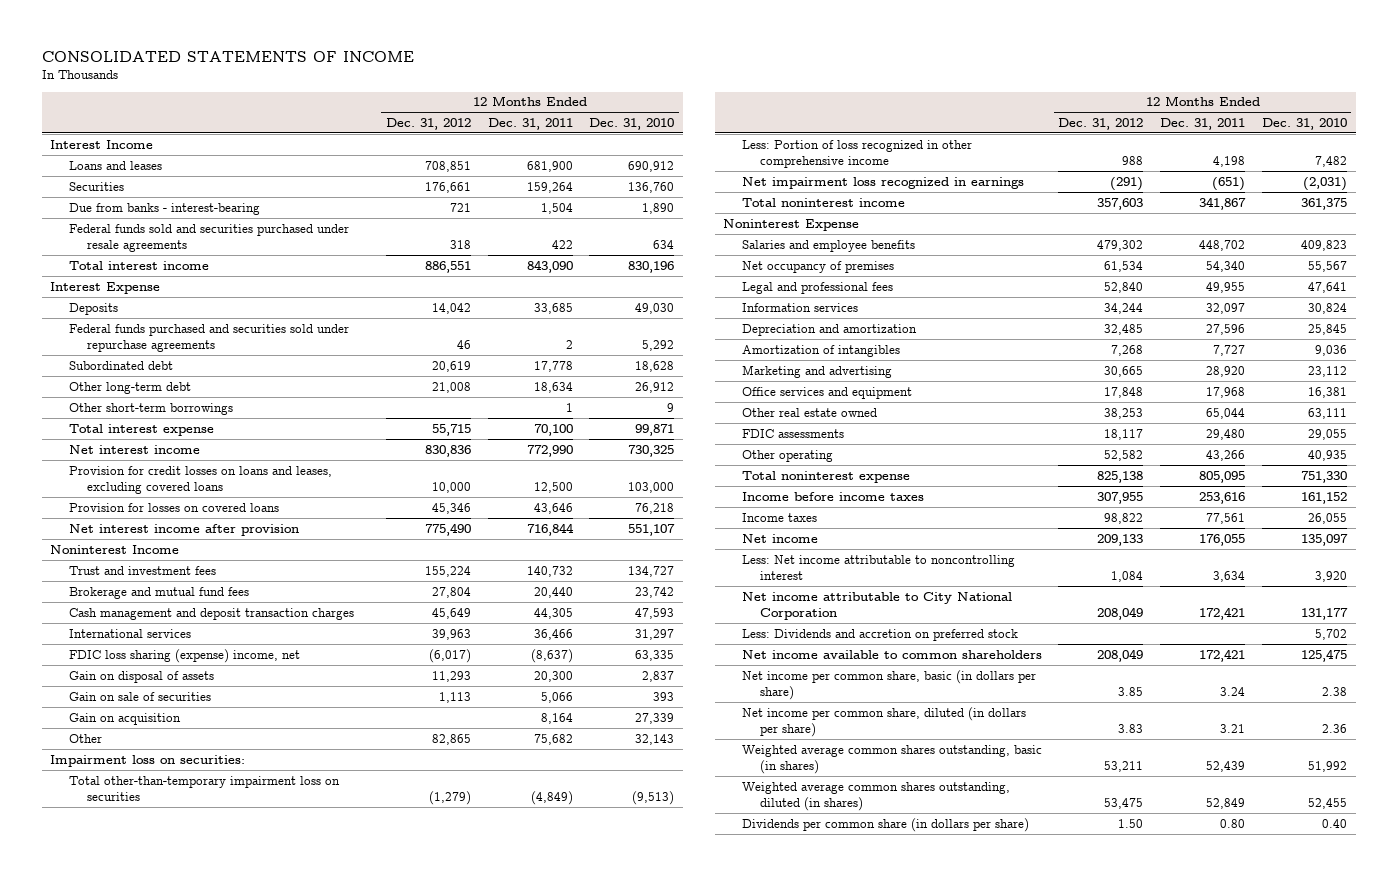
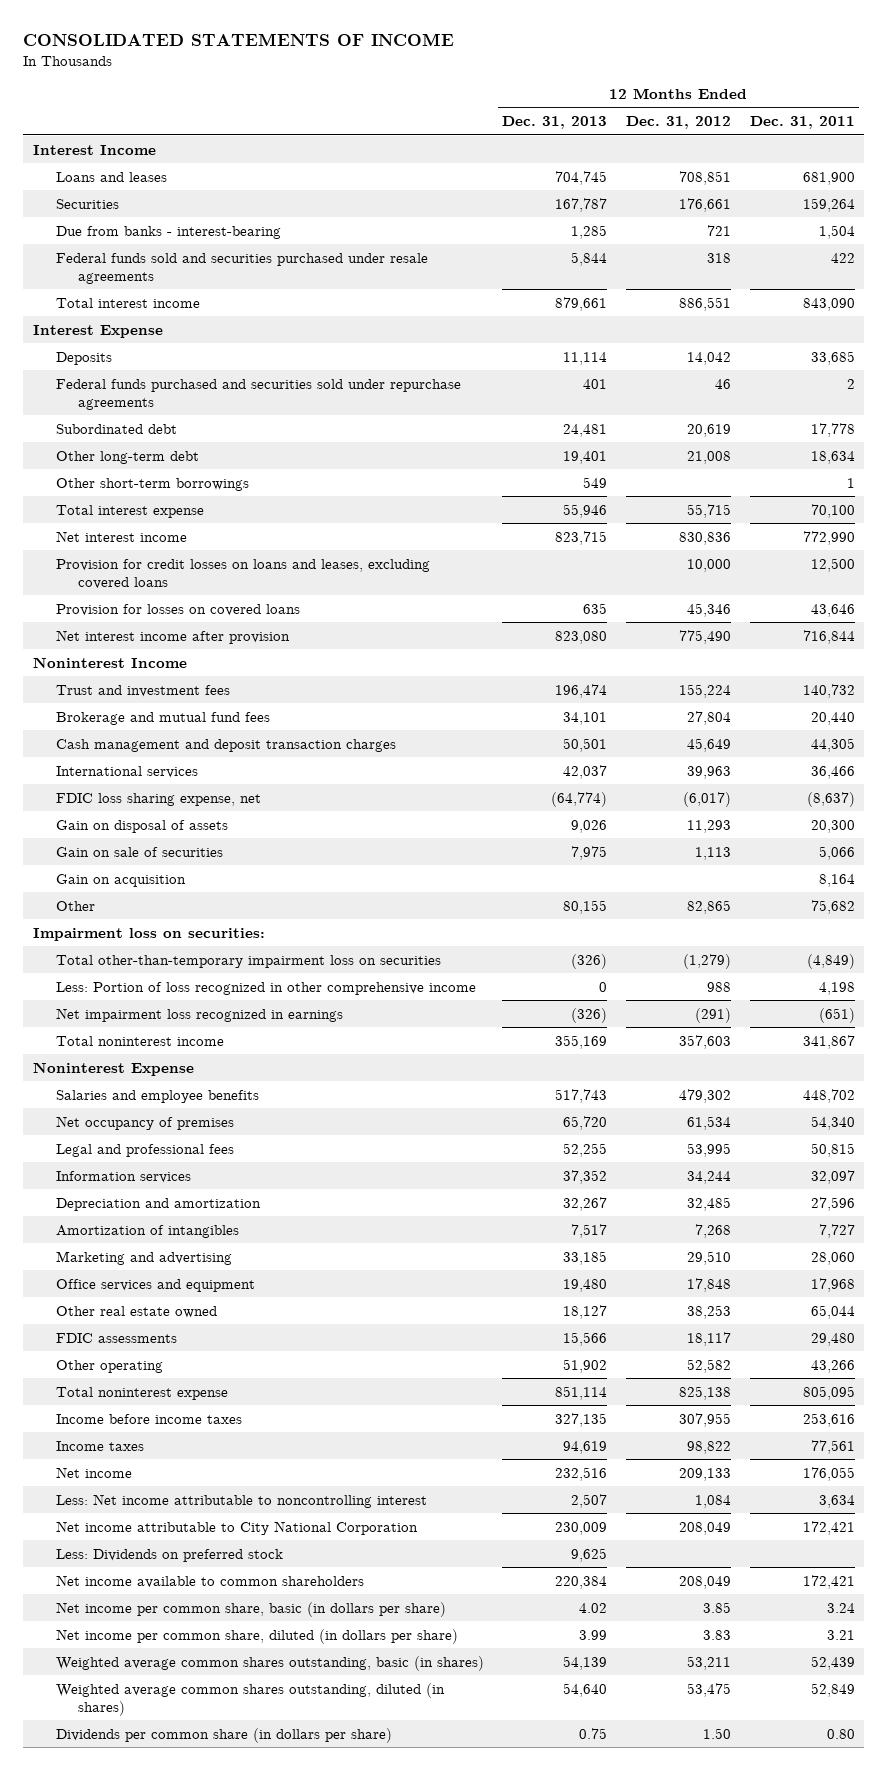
- | 12 Months Ended Dec. 31, 2012 | 12 Months Ended Dec. 31, 2011 | 12 Months Ended Dec. 31, 2010
+ | 12 Months Ended Dec. 31, 2013 | 12 Months Ended Dec. 31, 2012 | 12 Months Ended Dec. 31, 2011
- FDIC loss sharing (expense) income, net | (6,017) | (8,637) | 63,335
+ FDIC loss sharing expense, net | (64,774) | (6,017) | (8,637)
- Legal and professional fees | 52,840 | 49,955 | 47,641
+ Legal and professional fees | 52,255 | 53,995 | 50,815
- Marketing and advertising | 30,665 | 28,920 | 23,112
+ Marketing and advertising | 33,185 | 29,510 | 28,060
- Less: Dividends and accretion on preferred stock | | | 5,702
+ Less: Dividends on preferred stock | 9,625 | |

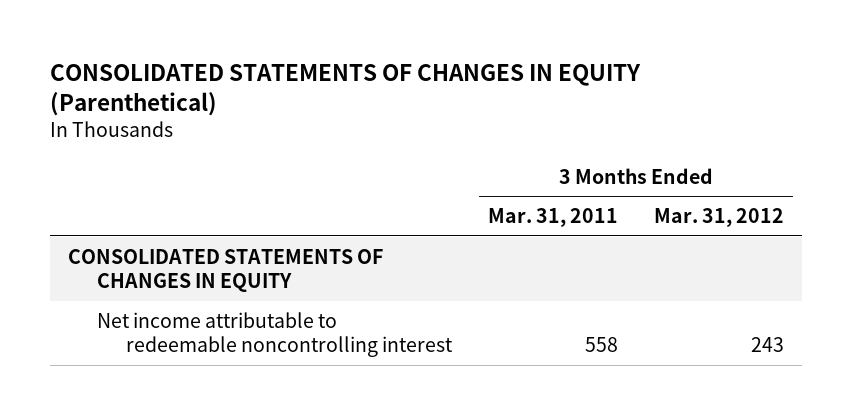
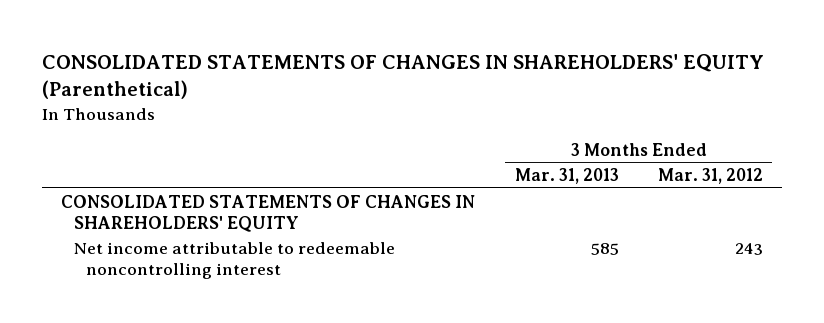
- CONSOLIDATED STATEMENTS OF CHANGES IN EQUITY (Parenthetical)
+ CONSOLIDATED STATEMENTS OF CHANGES IN SHAREHOLDERS' EQUITY (Parenthetical)
- | 3 Months Ended Mar. 31, 2011 | 3 Months Ended Mar. 31, 2012
+ | 3 Months Ended Mar. 31, 2013 | 3 Months Ended Mar. 31, 2012
- CONSOLIDATED STATEMENTS OF CHANGES IN EQUITY
+ CONSOLIDATED STATEMENTS OF CHANGES IN SHAREHOLDERS' EQUITY

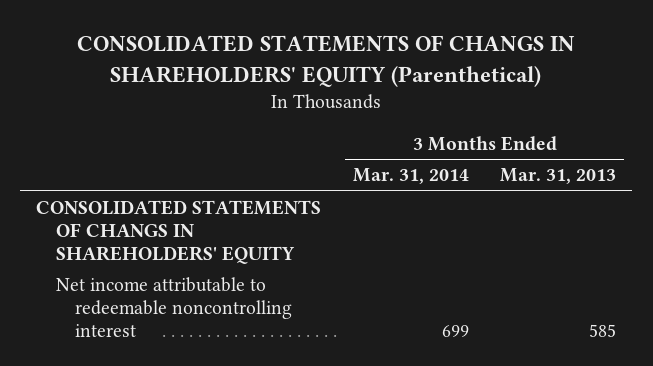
- CONSOLIDATED STATEMENTS OF CHANGES IN SHAREHOLDERS' EQUITY (Parenthetical)
+ CONSOLIDATED STATEMENTS OF CHANGS IN SHAREHOLDERS' EQUITY (Parenthetical)
- | 3 Months Ended Mar. 31, 2013 | 3 Months Ended Mar. 31, 2012
+ | 3 Months Ended Mar. 31, 2014 | 3 Months Ended Mar. 31, 2013
- CONSOLIDATED STATEMENTS OF CHANGES IN SHAREHOLDERS' EQUITY
+ CONSOLIDATED STATEMENTS OF CHANGS IN SHAREHOLDERS' EQUITY

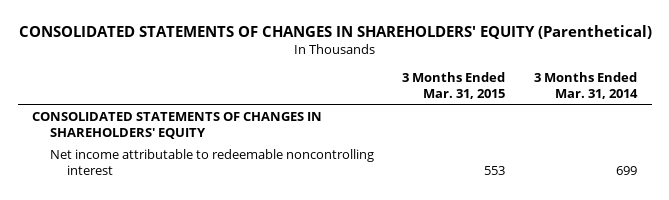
- CONSOLIDATED STATEMENTS OF CHANGS IN SHAREHOLDERS' EQUITY (Parenthetical)
+ CONSOLIDATED STATEMENTS OF CHANGES IN SHAREHOLDERS' EQUITY (Parenthetical)
- | 3 Months Ended Mar. 31, 2014 | 3 Months Ended Mar. 31, 2013
+ | 3 Months Ended Mar. 31, 2015 | 3 Months Ended Mar. 31, 2014
- CONSOLIDATED STATEMENTS OF CHANGS IN SHAREHOLDERS' EQUITY
+ CONSOLIDATED STATEMENTS OF CHANGES IN SHAREHOLDERS' EQUITY

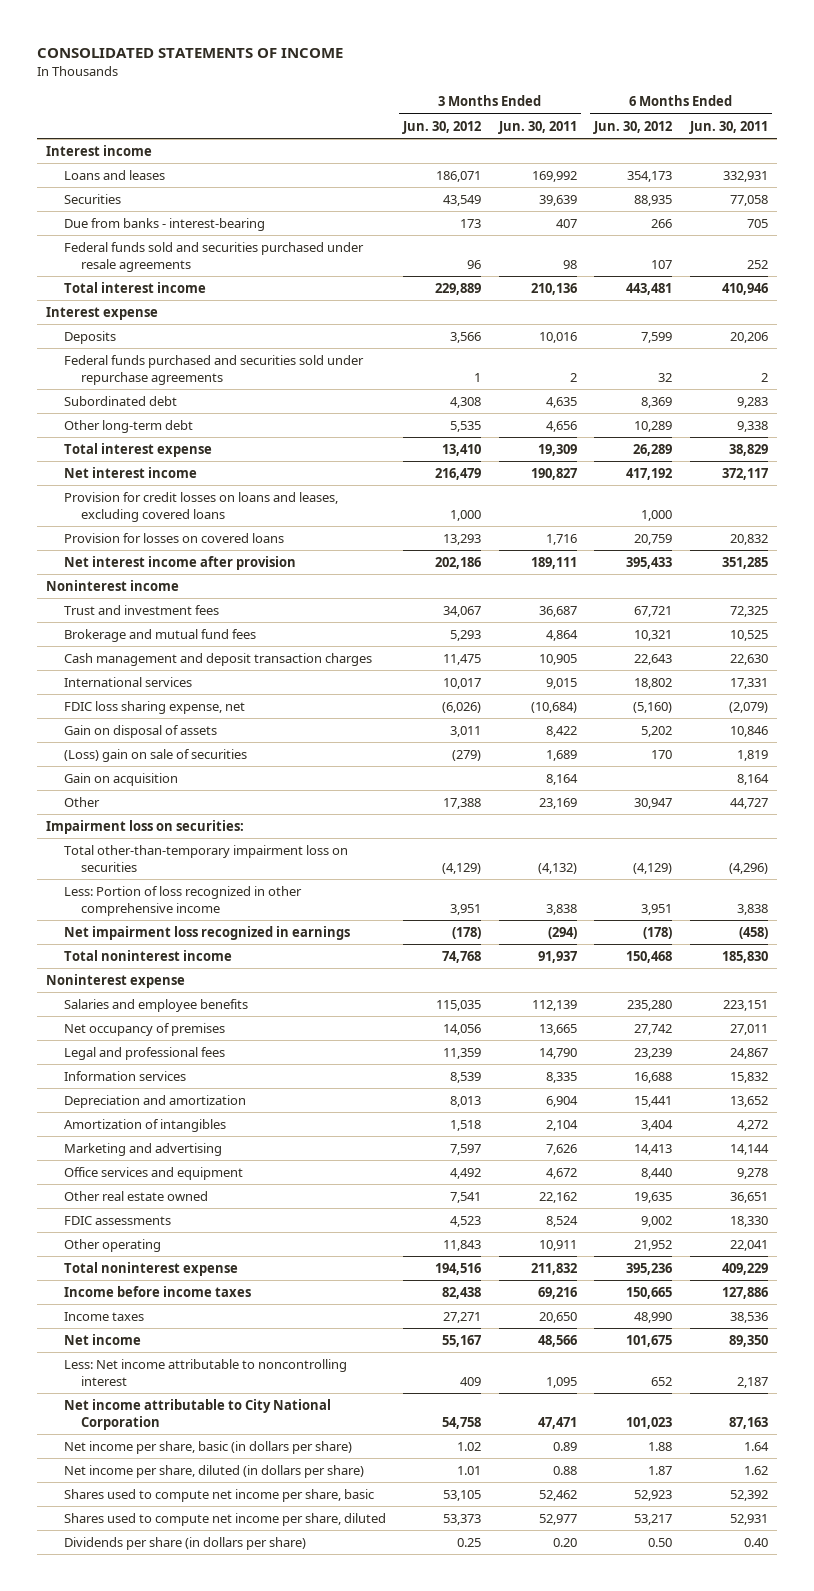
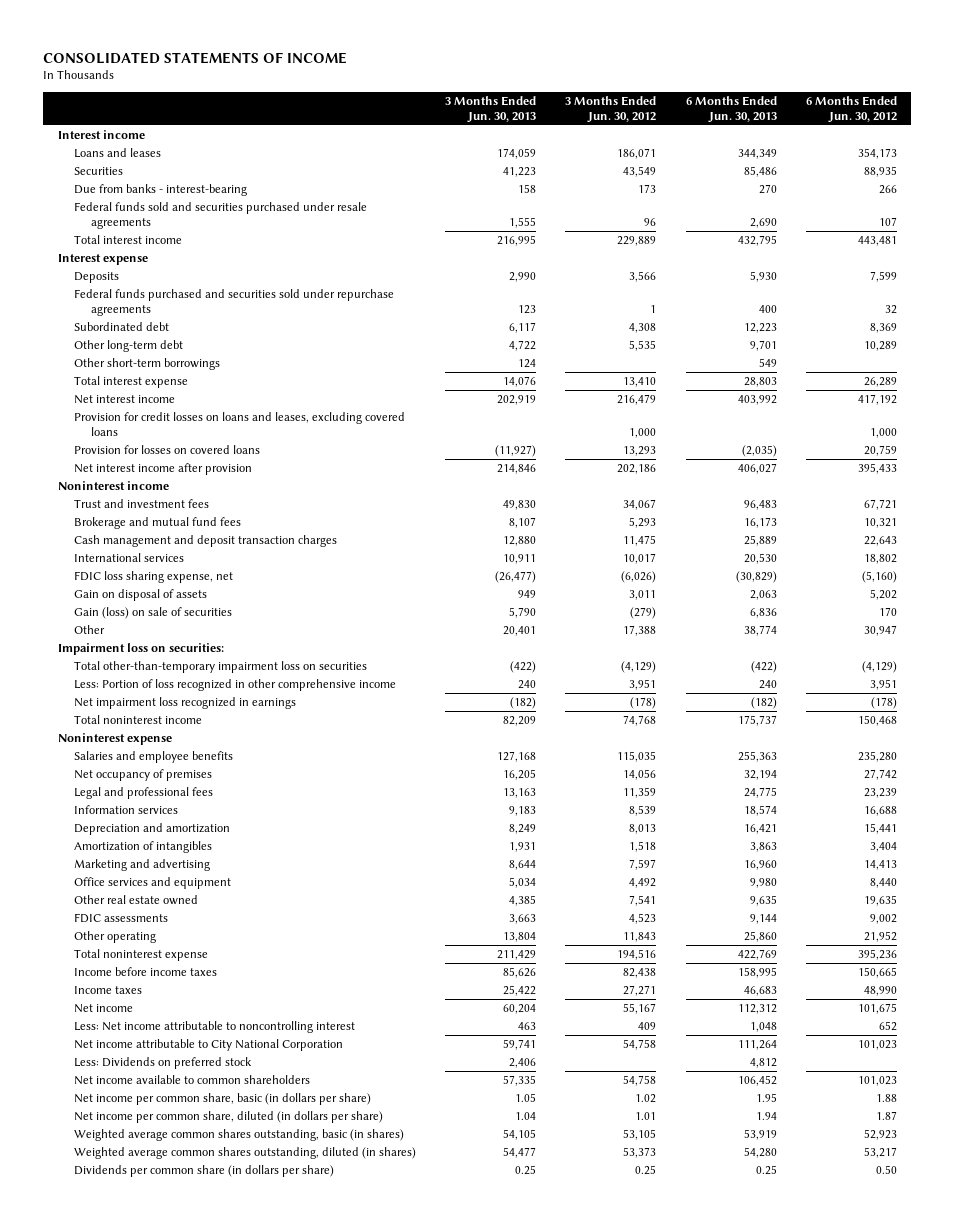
- | 3 Months Ended Jun. 30, 2012 | 3 Months Ended Jun. 30, 2011 | 6 Months Ended Jun. 30, 2012 | 6 Months Ended Jun. 30, 2011
+ | 3 Months Ended Jun. 30, 2013 | 3 Months Ended Jun. 30, 2012 | 6 Months Ended Jun. 30, 2013 | 6 Months Ended Jun. 30, 2012
+ Other short-term borrowings | 124 | | 549 |
- (Loss) gain on sale of securities | (279) | 1,689 | 170 | 1,819
- Gain on acquisition | | 8,164 | | 8,164
+ Gain (loss) on sale of securities | 5,790 | (279) | 6,836 | 170
- Net income per share, basic (in dollars per share) | 1.02 | 0.89 | 1.88 | 1.64
- Net income per share, diluted (in dollars per share) | 1.01 | 0.88 | 1.87 | 1.62
- Shares used to compute net income per share, basic | 53,105 | 52,462 | 52,923 | 52,392
- Shares used to compute net income per share, diluted | 53,373 | 52,977 | 53,217 | 52,931
- Dividends per share (in dollars per share) | 0.25 | 0.20 | 0.50 | 0.40
+ Less: Dividends on preferred stock | 2,406 | | 4,812 |
+ Net income available to common shareholders | 57,335 | 54,758 | 106,452 | 101,023
+ Net income per common share, basic (in dollars per share) | 1.05 | 1.02 | 1.95 | 1.88
+ Net income per common share, diluted (in dollars per share) | 1.04 | 1.01 | 1.94 | 1.87
+ Weighted average common shares outstanding, basic (in shares) | 54,105 | 53,105 | 53,919 | 52,923
+ Weighted average common shares outstanding, diluted (in shares) | 54,477 | 53,373 | 54,280 | 53,217
+ Dividends per common share (in dollars per share) | 0.25 | 0.25 | 0.25 | 0.50

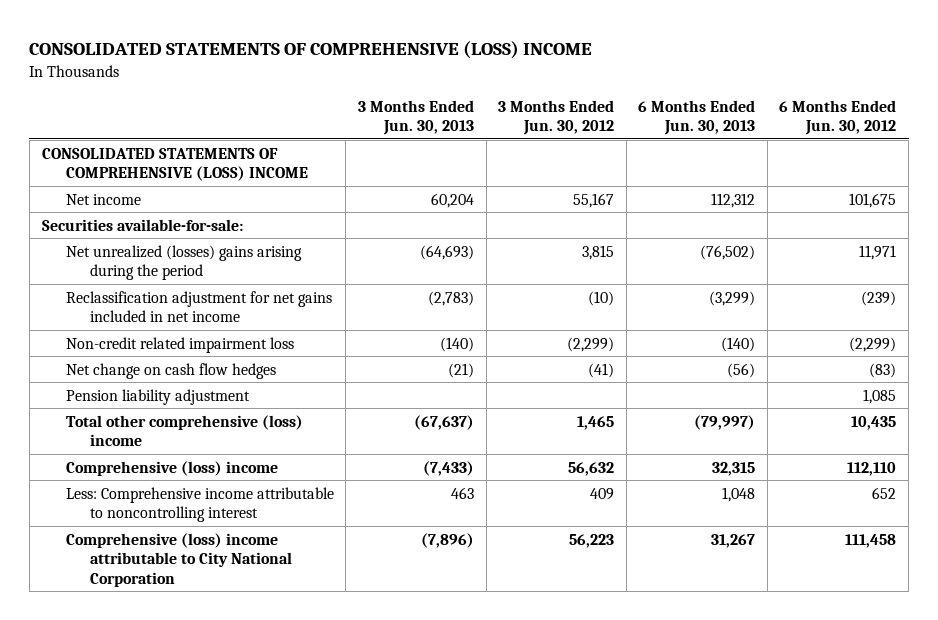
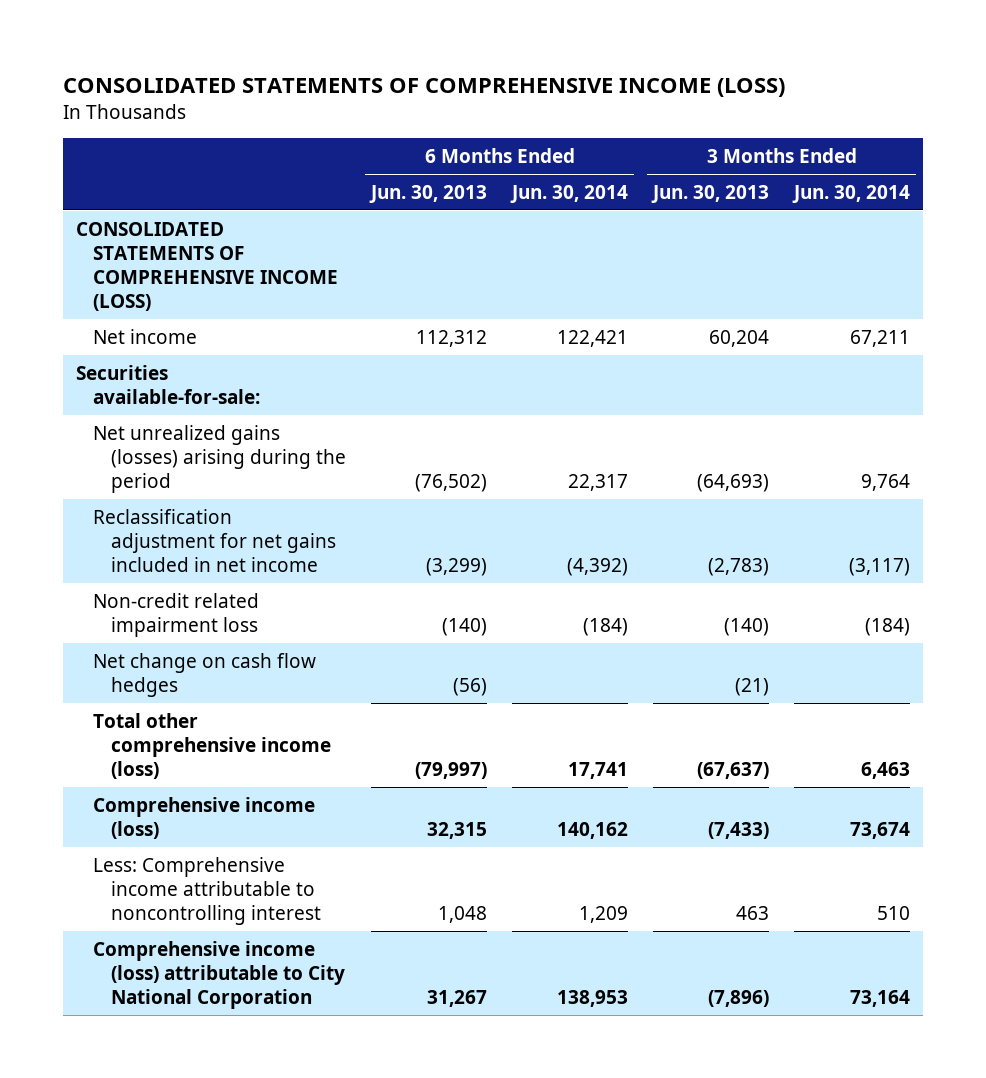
- CONSOLIDATED STATEMENTS OF COMPREHENSIVE (LOSS) INCOME
+ CONSOLIDATED STATEMENTS OF COMPREHENSIVE INCOME (LOSS)
- | 3 Months Ended Jun. 30, 2013 | 3 Months Ended Jun. 30, 2012 | 6 Months Ended Jun. 30, 2013 | 6 Months Ended Jun. 30, 2012
+ | 6 Months Ended Jun. 30, 2013 | 6 Months Ended Jun. 30, 2014 | 3 Months Ended Jun. 30, 2013 | 3 Months Ended Jun. 30, 2014
- CONSOLIDATED STATEMENTS OF COMPREHENSIVE (LOSS) INCOME
+ CONSOLIDATED STATEMENTS OF COMPREHENSIVE INCOME (LOSS)
- Net unrealized (losses) gains arising during the period | (64,693) | 3,815 | (76,502) | 11,971
+ Net unrealized gains (losses) arising during the period | (76,502) | 22,317 | (64,693) | 9,764
- Pension liability adjustment | | | | 1,085
- Total other comprehensive (loss) income | (67,637) | 1,465 | (79,997) | 10,435
- Comprehensive (loss) income | (7,433) | 56,632 | 32,315 | 112,110
+ Total other comprehensive income (loss) | (79,997) | 17,741 | (67,637) | 6,463
+ Comprehensive income (loss) | 32,315 | 140,162 | (7,433) | 73,674
- Comprehensive (loss) income attributable to City National Corporation | (7,896) | 56,223 | 31,267 | 111,458
+ Comprehensive income (loss) attributable to City National Corporation | 31,267 | 138,953 | (7,896) | 73,164

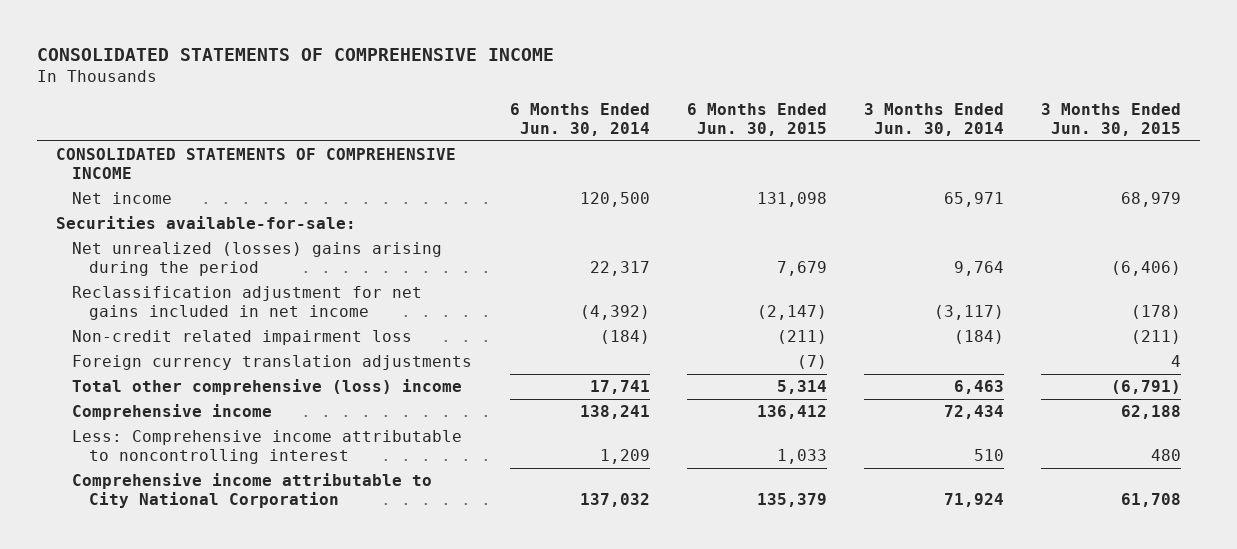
- CONSOLIDATED STATEMENTS OF COMPREHENSIVE INCOME (LOSS)
+ CONSOLIDATED STATEMENTS OF COMPREHENSIVE INCOME
- | 6 Months Ended Jun. 30, 2013 | 6 Months Ended Jun. 30, 2014 | 3 Months Ended Jun. 30, 2013 | 3 Months Ended Jun. 30, 2014
+ | 6 Months Ended Jun. 30, 2014 | 6 Months Ended Jun. 30, 2015 | 3 Months Ended Jun. 30, 2014 | 3 Months Ended Jun. 30, 2015
- CONSOLIDATED STATEMENTS OF COMPREHENSIVE INCOME (LOSS)
- Net income | 112,312 | 122,421 | 60,204 | 67,211
+ CONSOLIDATED STATEMENTS OF COMPREHENSIVE INCOME
+ Net income | 120,500 | 131,098 | 65,971 | 68,979
- Net unrealized gains (losses) arising during the period | (76,502) | 22,317 | (64,693) | 9,764
+ Net unrealized (losses) gains arising during the period | 22,317 | 7,679 | 9,764 | (6,406)
- Net change on cash flow hedges | (56) | | (21) |
- Total other comprehensive income (loss) | (79,997) | 17,741 | (67,637) | 6,463
- Comprehensive income (loss) | 32,315 | 140,162 | (7,433) | 73,674
+ Foreign currency translation adjustments | | (7) | | 4
+ Total other comprehensive (loss) income | 17,741 | 5,314 | 6,463 | (6,791)
+ Comprehensive income | 138,241 | 136,412 | 72,434 | 62,188
- Comprehensive income (loss) attributable to City National Corporation | 31,267 | 138,953 | (7,896) | 73,164
+ Comprehensive income attributable to City National Corporation | 137,032 | 135,379 | 71,924 | 61,708

